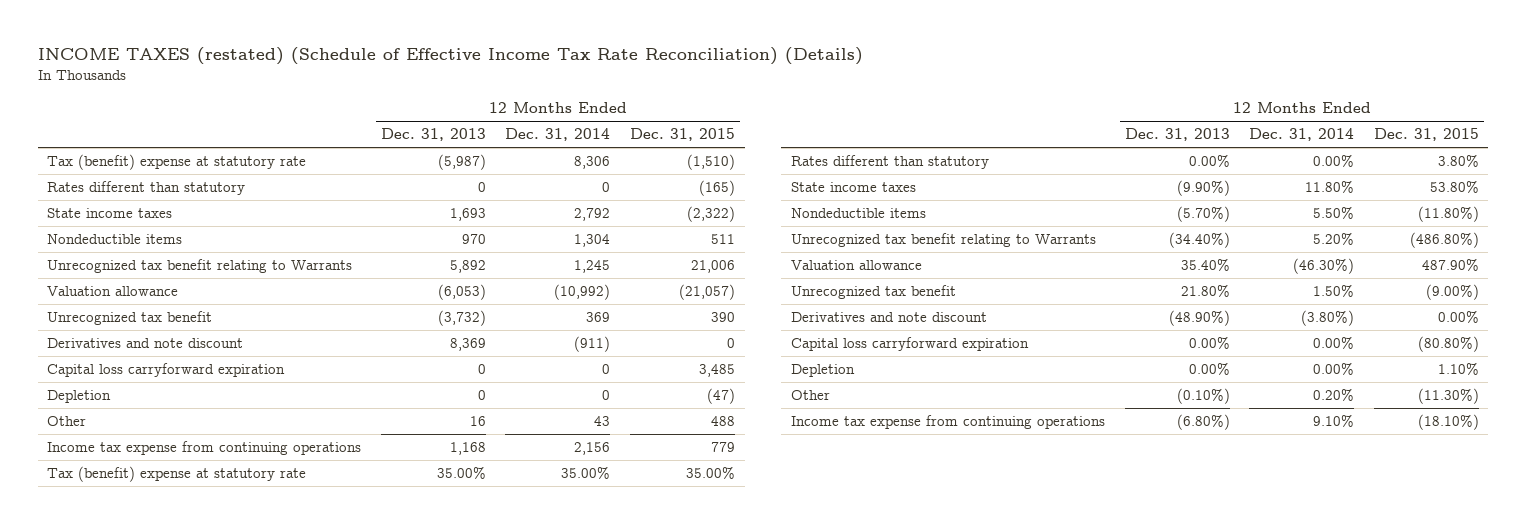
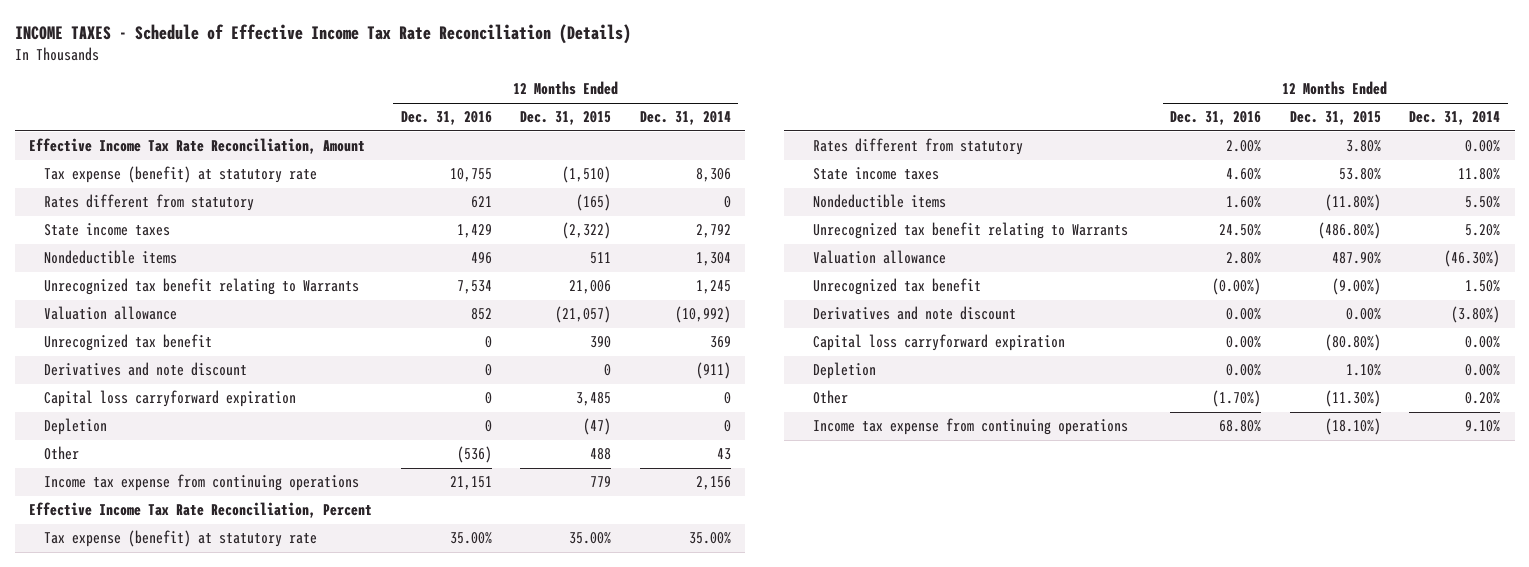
- INCOME TAXES (restated) (Schedule of Effective Income Tax Rate Reconciliation) (Details)
+ INCOME TAXES - Schedule of Effective Income Tax Rate Reconciliation (Details)
- | 12 Months Ended Dec. 31, 2013 | 12 Months Ended Dec. 31, 2014 | 12 Months Ended Dec. 31, 2015
+ | 12 Months Ended Dec. 31, 2016 | 12 Months Ended Dec. 31, 2015 | 12 Months Ended Dec. 31, 2014
- Tax (benefit) expense at statutory rate | (5,987) | 8,306 | (1,510)
- Rates different than statutory | 0 | 0 | (165)
+ Effective Income Tax Rate Reconciliation, Amount
+ Tax expense (benefit) at statutory rate | 10,755 | (1,510) | 8,306
+ Rates different from statutory | 621 | (165) | 0
- Tax (benefit) expense at statutory rate | 35.00% | 35.00% | 35.00%
- Rates different than statutory | 0.00% | 0.00% | 3.80%
+ Effective Income Tax Rate Reconciliation, Percent
+ Tax expense (benefit) at statutory rate | 35.00% | 35.00% | 35.00%
+ Rates different from statutory | 2.00% | 3.80% | 0.00%

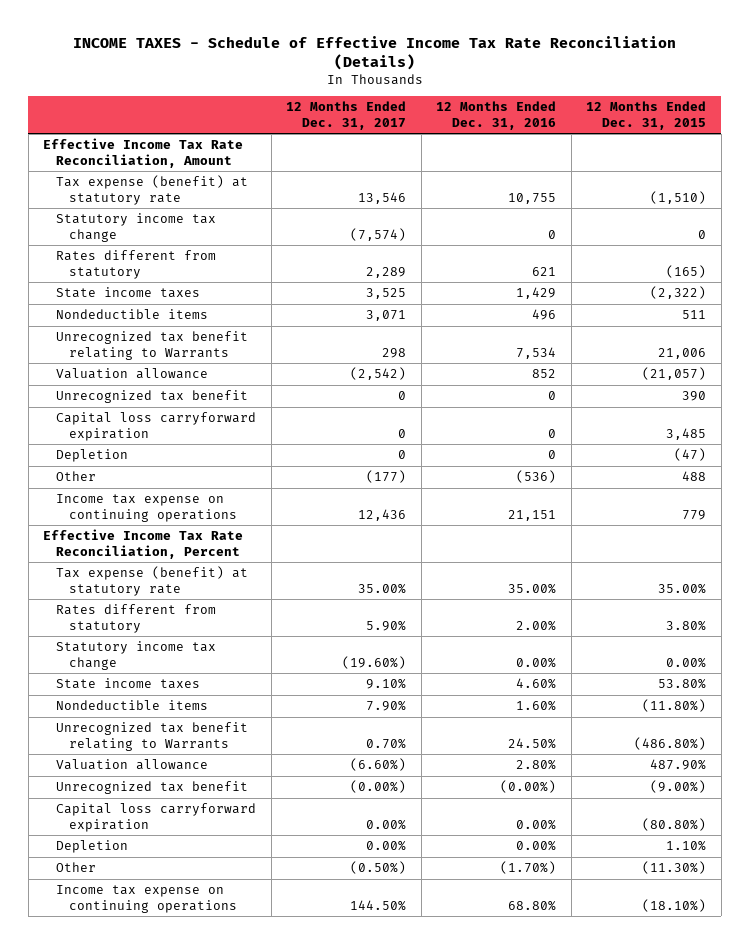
- | 12 Months Ended Dec. 31, 2016 | 12 Months Ended Dec. 31, 2015 | 12 Months Ended Dec. 31, 2014
+ | 12 Months Ended Dec. 31, 2017 | 12 Months Ended Dec. 31, 2016 | 12 Months Ended Dec. 31, 2015
+ Statutory income tax change | (7,574) | 0 | 0
- Derivatives and note discount | 0 | 0 | (911)
- Income tax expense from continuing operations | 21,151 | 779 | 2,156
+ Income tax expense on continuing operations | 12,436 | 21,151 | 779
+ Statutory income tax change | (19.60%) | 0.00% | 0.00%
- Derivatives and note discount | 0.00% | 0.00% | (3.80%)
- Income tax expense from continuing operations | 68.80% | (18.10%) | 9.10%
+ Income tax expense on continuing operations | 144.50% | 68.80% | (18.10%)

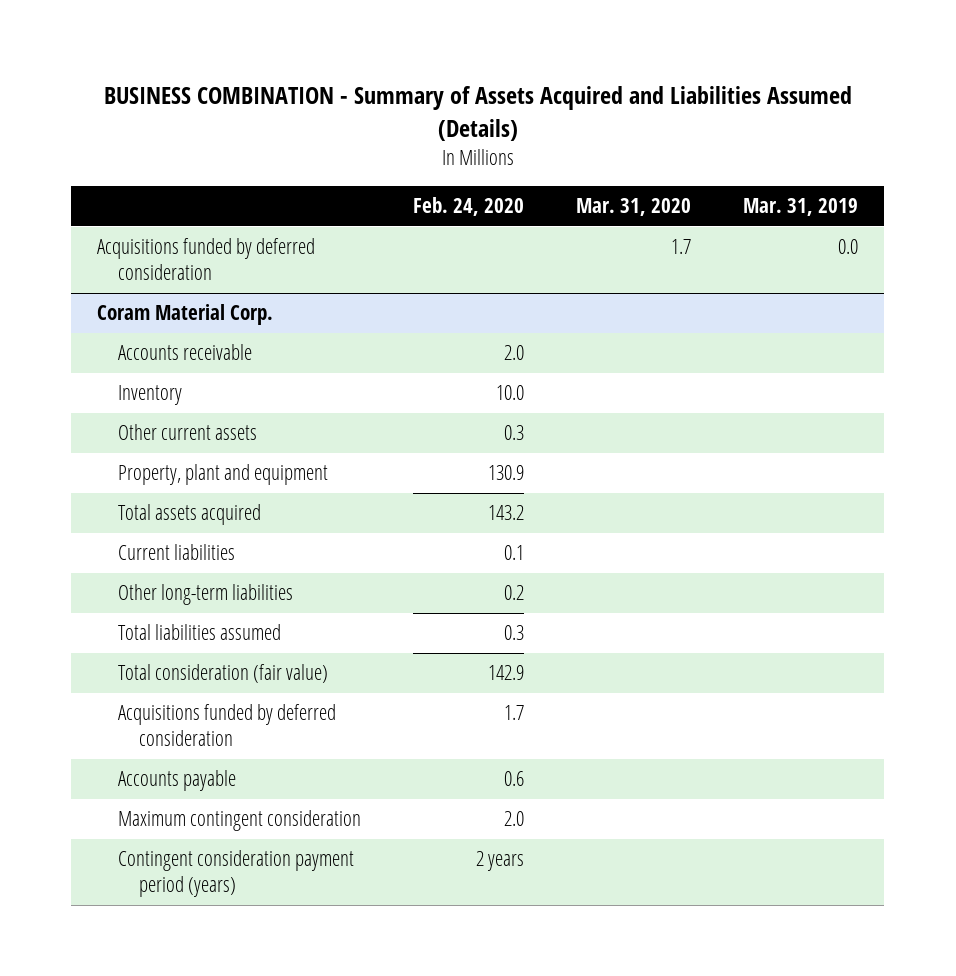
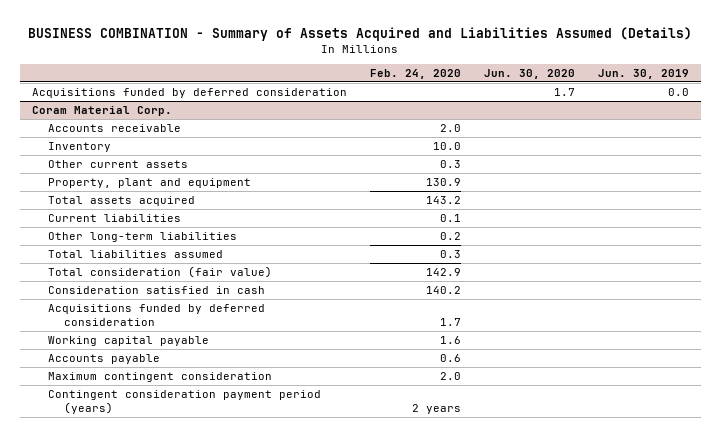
- | Feb. 24, 2020 | Mar. 31, 2020 | Mar. 31, 2019
+ | Feb. 24, 2020 | Jun. 30, 2020 | Jun. 30, 2019
@ Coram Material Corp.
+ Consideration satisfied in cash | 140.2 | |
+ Working capital payable | 1.6 | |

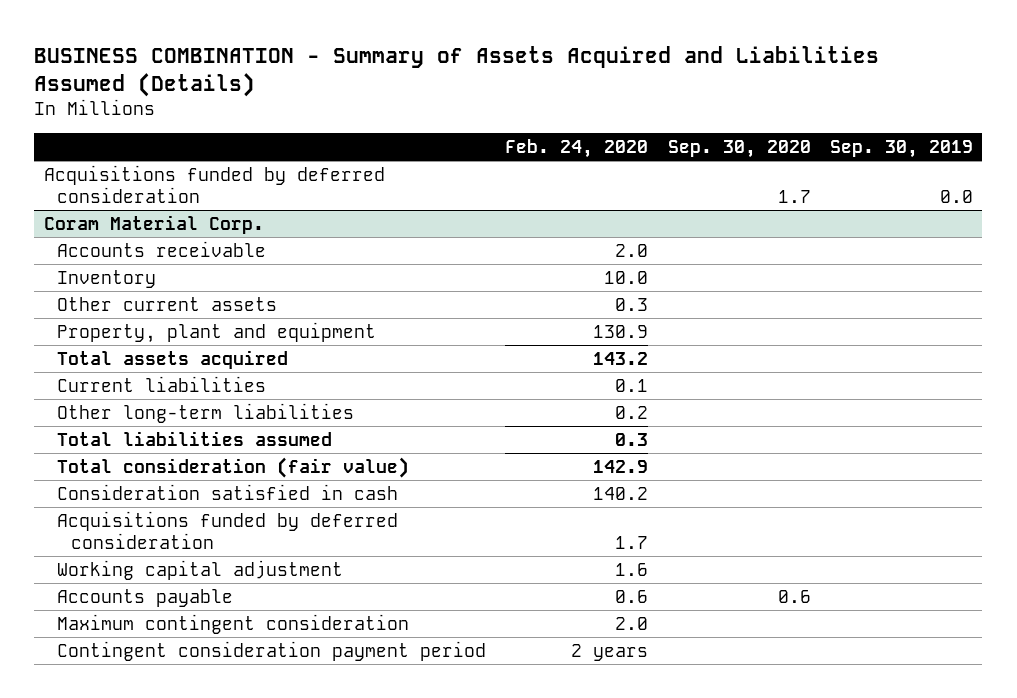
- | Feb. 24, 2020 | Jun. 30, 2020 | Jun. 30, 2019
+ | Feb. 24, 2020 | Sep. 30, 2020 | Sep. 30, 2019
@ Coram Material Corp.
- Working capital payable | 1.6 | |
+ Working capital adjustment | 1.6 | |
- Contingent consideration payment period (years) | 2 years | |
+ Contingent consideration payment period | 2 years | |

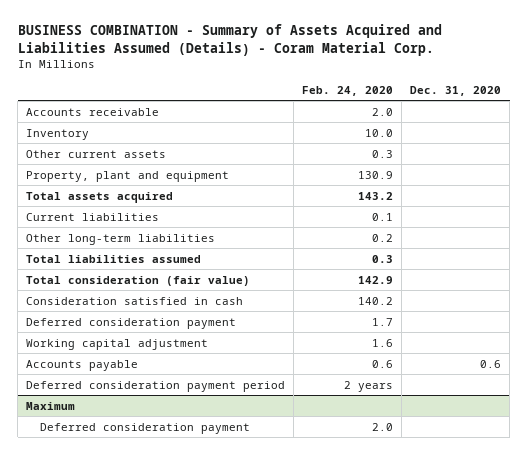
- BUSINESS COMBINATION - Summary of Assets Acquired and Liabilities Assumed (Details)
+ BUSINESS COMBINATION - Summary of Assets Acquired and Liabilities Assumed (Details) - Coram Material Corp.
- | Feb. 24, 2020 | Sep. 30, 2020 | Sep. 30, 2019
+ | Feb. 24, 2020 | Dec. 31, 2020
- Acquisitions funded by deferred consideration | | 1.7 | 0.0
- Coram Material Corp.
- Acquisitions funded by deferred consideration | 1.7 | |
+ Deferred consideration payment | 1.7 |
- Maximum contingent consideration | 2.0 | |
- Contingent consideration payment period | 2 years | |
+ Deferred consideration payment period | 2 years |
+ Maximum
+ Deferred consideration payment | 2.0 |

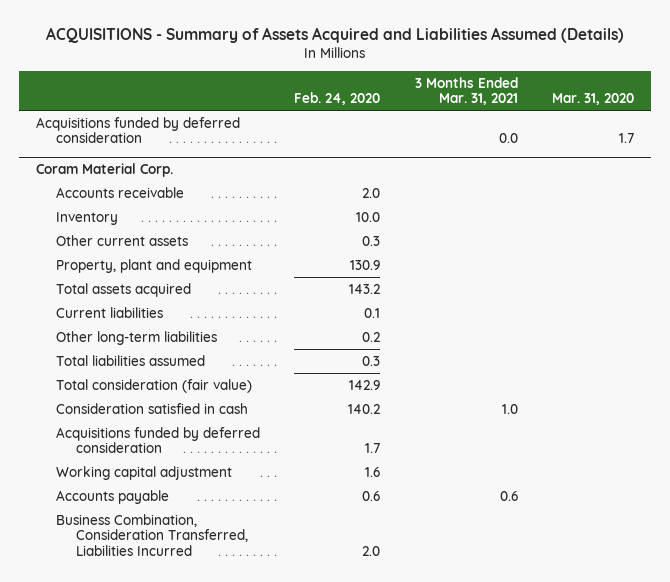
- BUSINESS COMBINATION - Summary of Assets Acquired and Liabilities Assumed (Details) - Coram Material Corp.
+ ACQUISITIONS - Summary of Assets Acquired and Liabilities Assumed (Details)
- | Feb. 24, 2020 | Dec. 31, 2020
+ | Feb. 24, 2020 | 3 Months Ended Mar. 31, 2021 | Mar. 31, 2020
+ Acquisitions funded by deferred consideration | | 0.0 | 1.7
+ Coram Material Corp.
- Deferred consideration payment | 1.7 |
+ Acquisitions funded by deferred consideration | 1.7 | |
- Deferred consideration payment period | 2 years |
- Maximum
- Deferred consideration payment | 2.0 |
+ Business Combination, Consideration Transferred, Liabilities Incurred | 2.0 | |

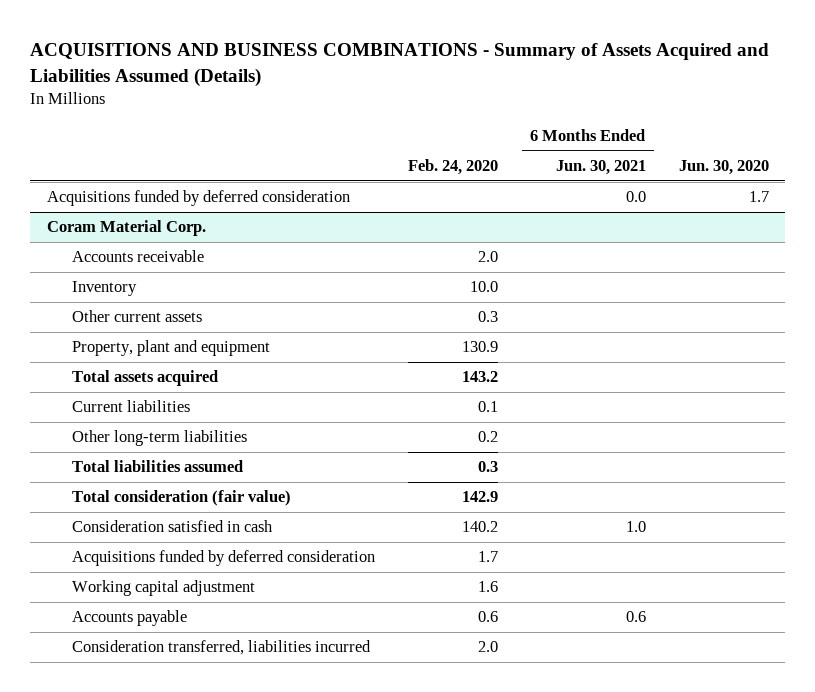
- ACQUISITIONS - Summary of Assets Acquired and Liabilities Assumed (Details)
+ ACQUISITIONS AND BUSINESS COMBINATIONS - Summary of Assets Acquired and Liabilities Assumed (Details)
- | Feb. 24, 2020 | 3 Months Ended Mar. 31, 2021 | Mar. 31, 2020
+ | Feb. 24, 2020 | 6 Months Ended Jun. 30, 2021 | Jun. 30, 2020
@ Coram Material Corp.
- Business Combination, Consideration Transferred, Liabilities Incurred | 2.0 | |
+ Consideration transferred, liabilities incurred | 2.0 | |

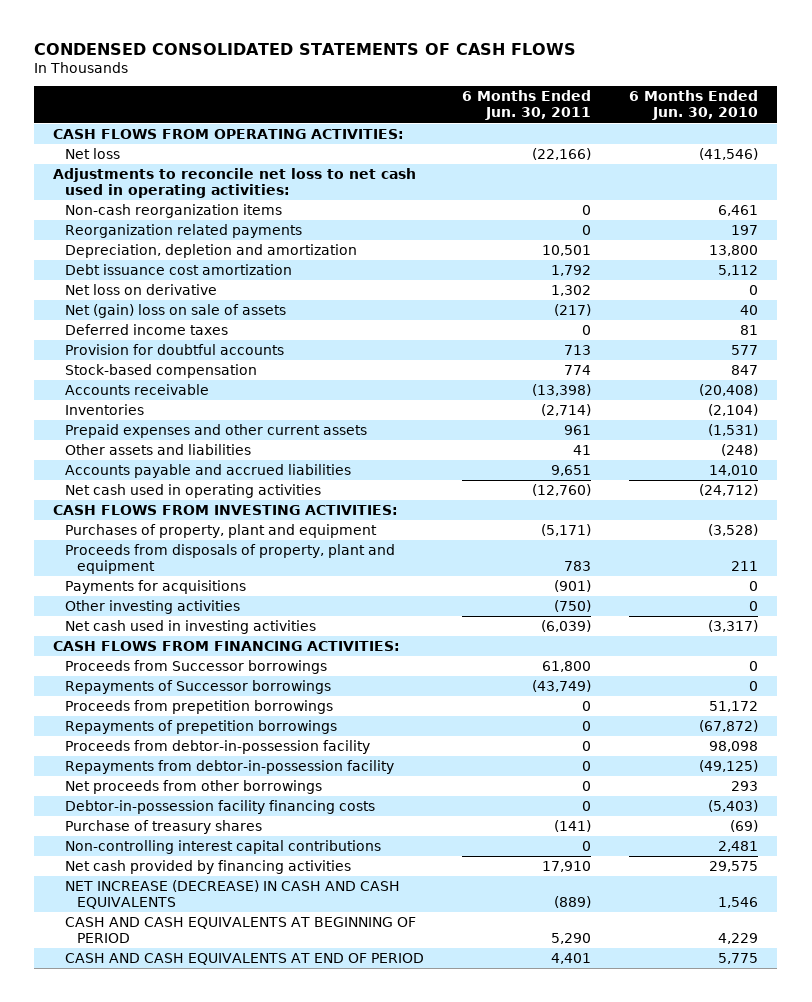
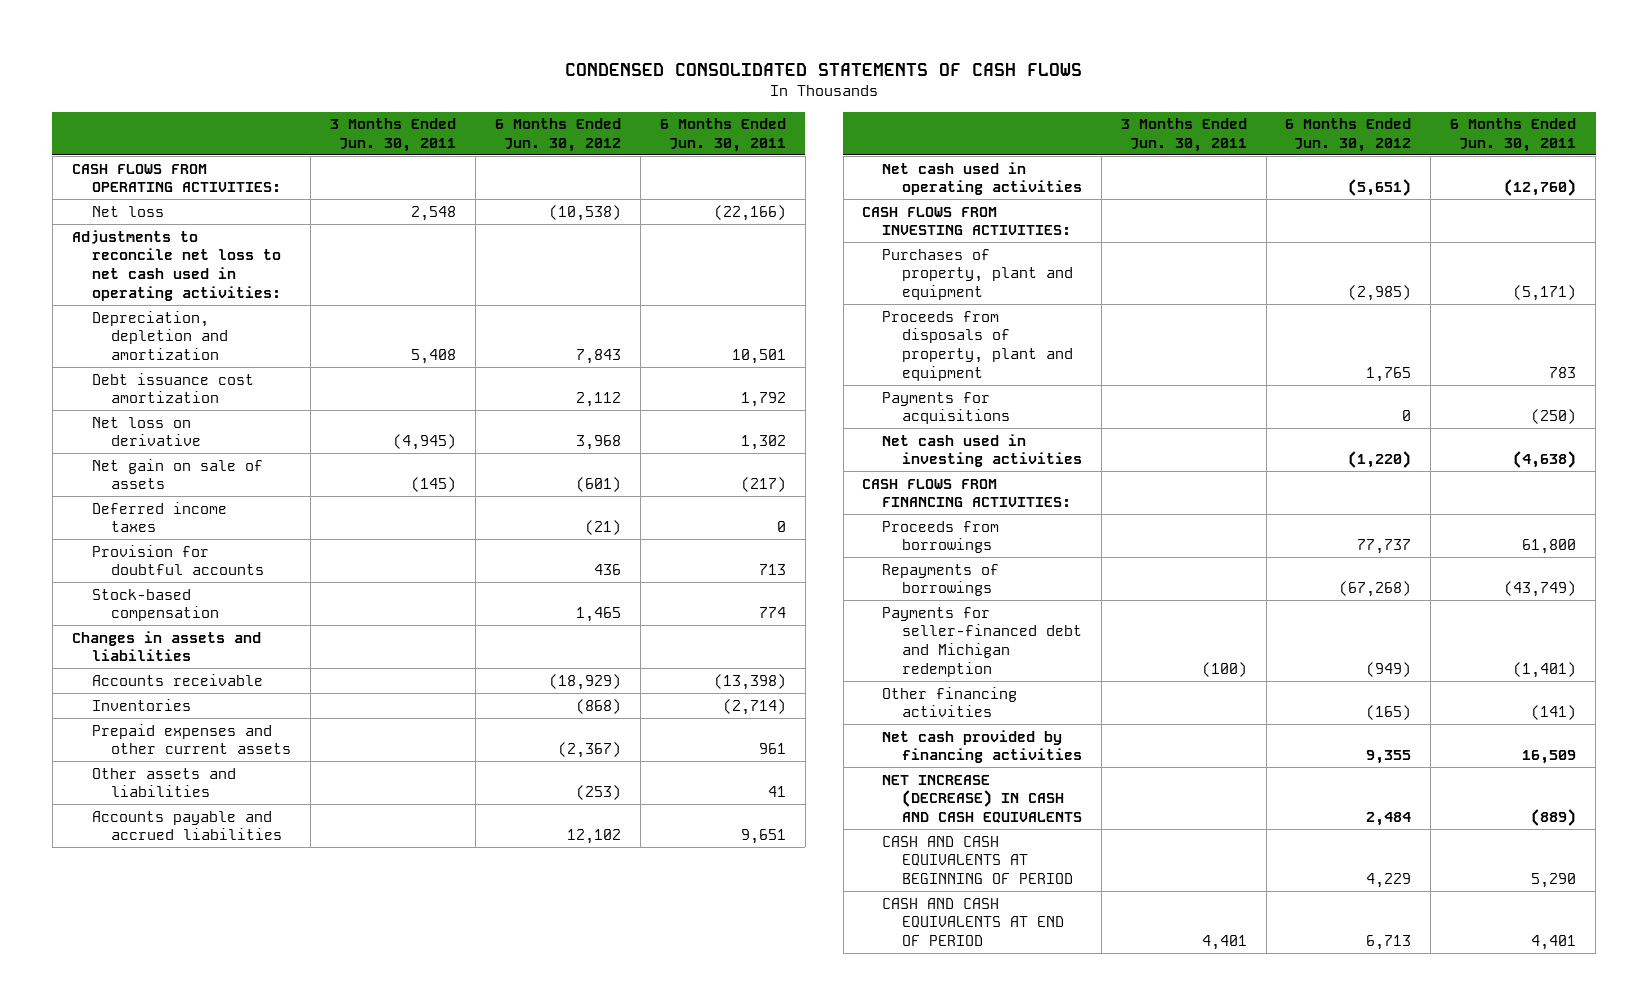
- | 6 Months Ended Jun. 30, 2011 | 6 Months Ended Jun. 30, 2010
+ | 3 Months Ended Jun. 30, 2011 | 6 Months Ended Jun. 30, 2012 | 6 Months Ended Jun. 30, 2011
- Non-cash reorganization items | 0 | 6,461
- Reorganization related payments | 0 | 197
- Net (gain) loss on sale of assets | (217) | 40
+ Net gain on sale of assets | (145) | (601) | (217)
+ Changes in assets and liabilities
- Payments for acquisitions | (901) | 0
- Other investing activities | (750) | 0
- Net cash used in investing activities | (6,039) | (3,317)
+ Payments for acquisitions | | 0 | (250)
+ Net cash used in investing activities | | (1,220) | (4,638)
- Proceeds from Successor borrowings | 61,800 | 0
- Repayments of Successor borrowings | (43,749) | 0
- Proceeds from prepetition borrowings | 0 | 51,172
- Repayments of prepetition borrowings | 0 | (67,872)
- Proceeds from debtor-in-possession facility | 0 | 98,098
- Repayments from debtor-in-possession facility | 0 | (49,125)
- Net proceeds from other borrowings | 0 | 293
- Debtor-in-possession facility financing costs | 0 | (5,403)
- Purchase of treasury shares | (141) | (69)
- Non-controlling interest capital contributions | 0 | 2,481
- Net cash provided by financing activities | 17,910 | 29,575
+ Proceeds from borrowings | | 77,737 | 61,800
+ Repayments of borrowings | | (67,268) | (43,749)
+ Payments for seller-financed debt and Michigan redemption | (100) | (949) | (1,401)
+ Other financing activities | | (165) | (141)
+ Net cash provided by financing activities | | 9,355 | 16,509

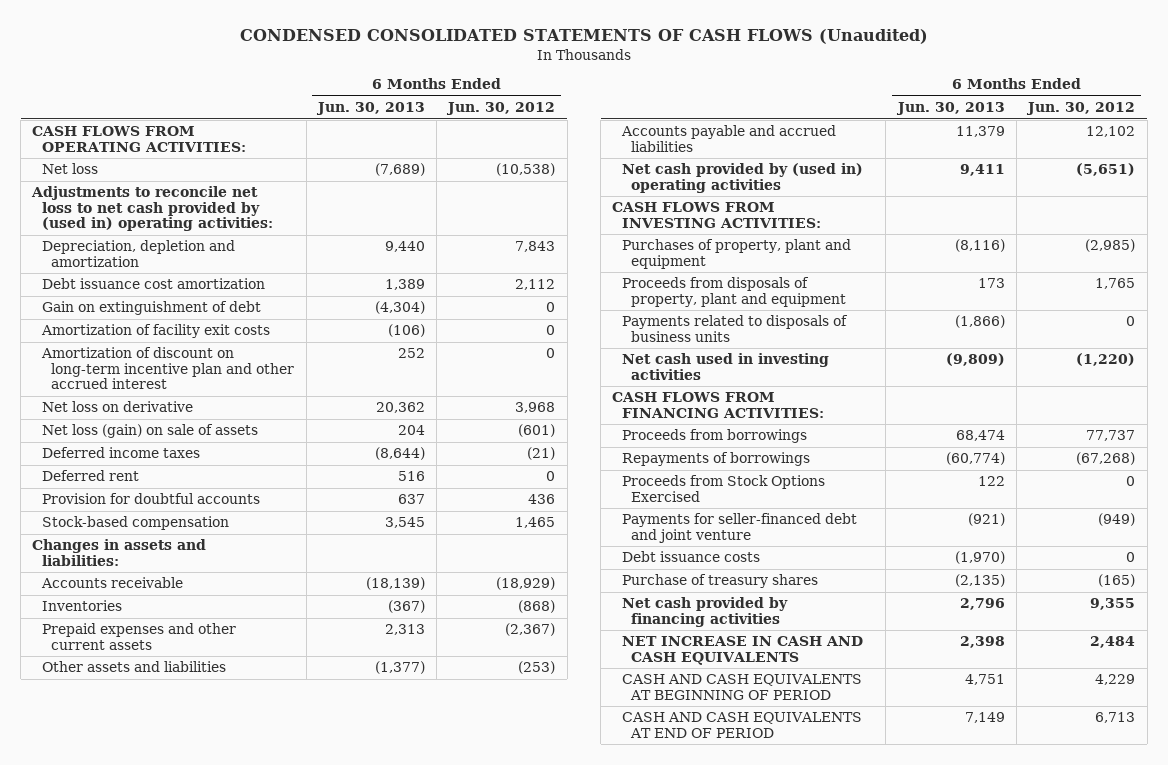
- CONDENSED CONSOLIDATED STATEMENTS OF CASH FLOWS
+ CONDENSED CONSOLIDATED STATEMENTS OF CASH FLOWS (Unaudited)
- | 3 Months Ended Jun. 30, 2011 | 6 Months Ended Jun. 30, 2012 | 6 Months Ended Jun. 30, 2011
+ | 6 Months Ended Jun. 30, 2013 | 6 Months Ended Jun. 30, 2012
- Adjustments to reconcile net loss to net cash used in operating activities:
+ Adjustments to reconcile net loss to net cash provided by (used in) operating activities:
+ Gain on extinguishment of debt | (4,304) | 0
+ Amortization of facility exit costs | (106) | 0
+ Amortization of discount on long-term incentive plan and other accrued interest | 252 | 0
- Net gain on sale of assets | (145) | (601) | (217)
+ Net loss (gain) on sale of assets | 204 | (601)
+ Deferred rent | 516 | 0
- Changes in assets and liabilities
+ Changes in assets and liabilities:
- Net cash used in operating activities | | (5,651) | (12,760)
+ Net cash provided by (used in) operating activities | 9,411 | (5,651)
- Payments for acquisitions | | 0 | (250)
+ Payments related to disposals of business units | (1,866) | 0
- Payments for seller-financed debt and Michigan redemption | (100) | (949) | (1,401)
- Other financing activities | | (165) | (141)
+ Proceeds from Stock Options Exercised | 122 | 0
+ Payments for seller-financed debt and joint venture | (921) | (949)
+ Debt issuance costs | (1,970) | 0
+ Purchase of treasury shares | (2,135) | (165)
- NET INCREASE (DECREASE) IN CASH AND CASH EQUIVALENTS | | 2,484 | (889)
+ NET INCREASE IN CASH AND CASH EQUIVALENTS | 2,398 | 2,484

